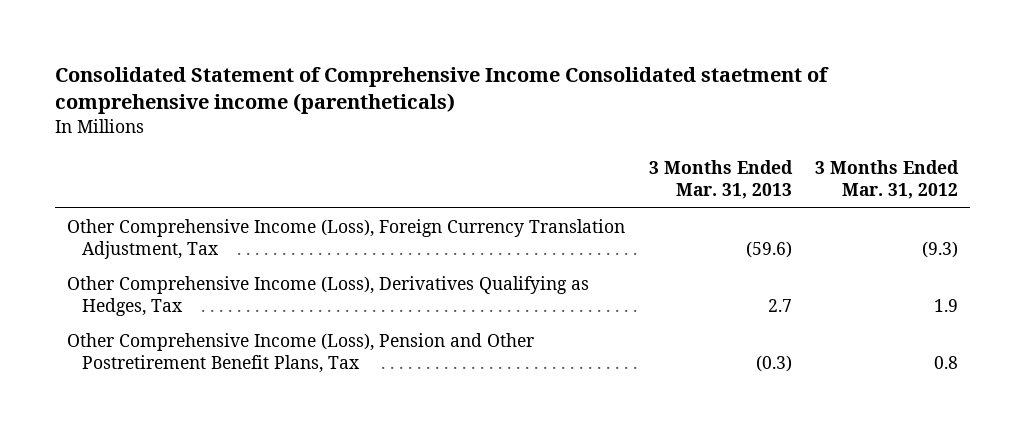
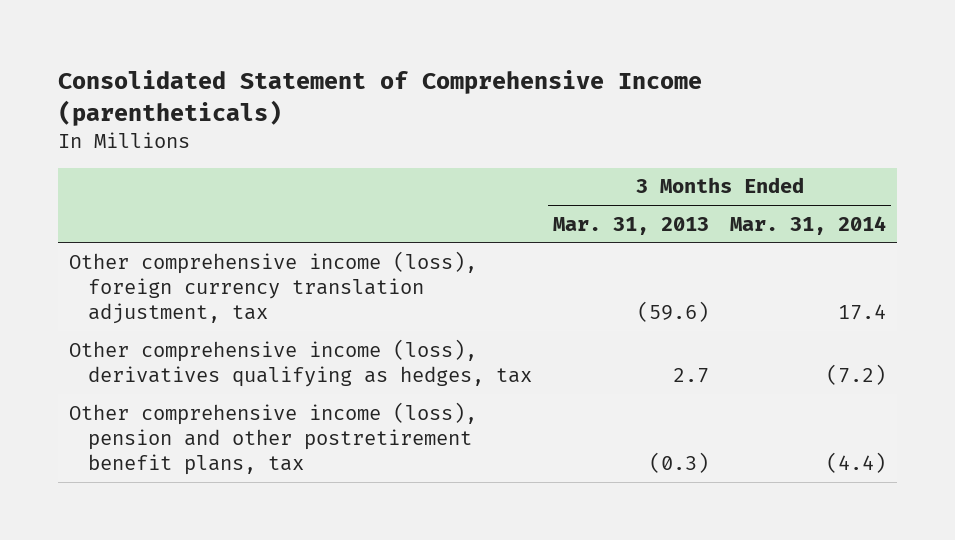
- Consolidated Statement of Comprehensive Income Consolidated staetment of comprehensive income (parentheticals)
+ Consolidated Statement of Comprehensive Income (parentheticals)
- | 3 Months Ended Mar. 31, 2013 | 3 Months Ended Mar. 31, 2012
+ | 3 Months Ended Mar. 31, 2013 | 3 Months Ended Mar. 31, 2014
- Other Comprehensive Income (Loss), Foreign Currency Translation Adjustment, Tax | (59.6) | (9.3)
- Other Comprehensive Income (Loss), Derivatives Qualifying as Hedges, Tax | 2.7 | 1.9
- Other Comprehensive Income (Loss), Pension and Other Postretirement Benefit Plans, Tax | (0.3) | 0.8
+ Other comprehensive income (loss), foreign currency translation adjustment, tax | (59.6) | 17.4
+ Other comprehensive income (loss), derivatives qualifying as hedges, tax | 2.7 | (7.2)
+ Other comprehensive income (loss), pension and other postretirement benefit plans, tax | (0.3) | (4.4)

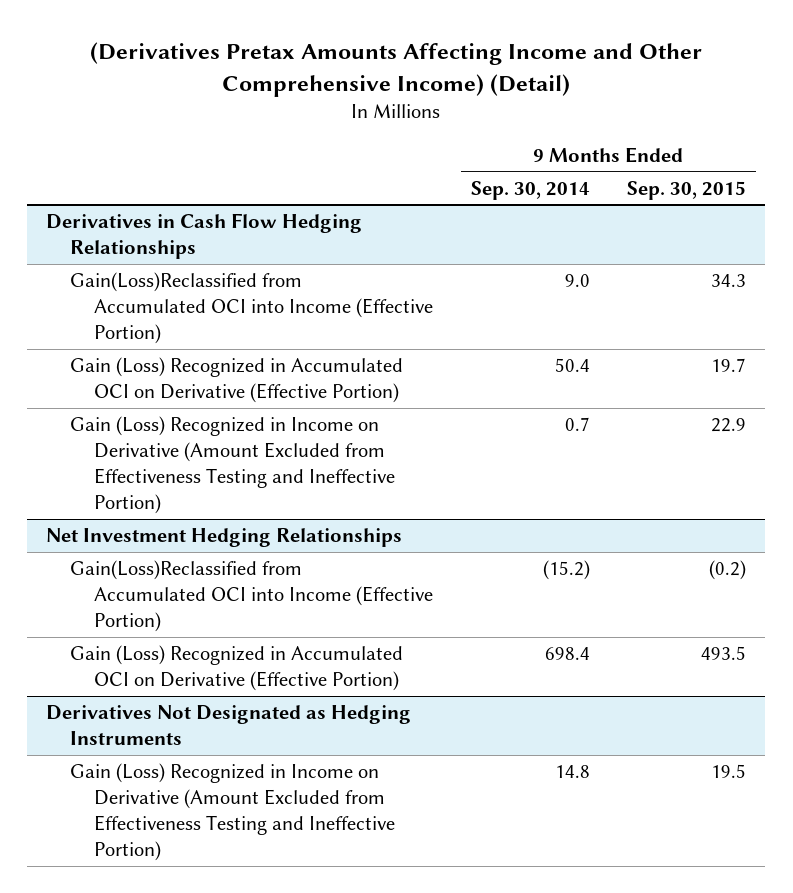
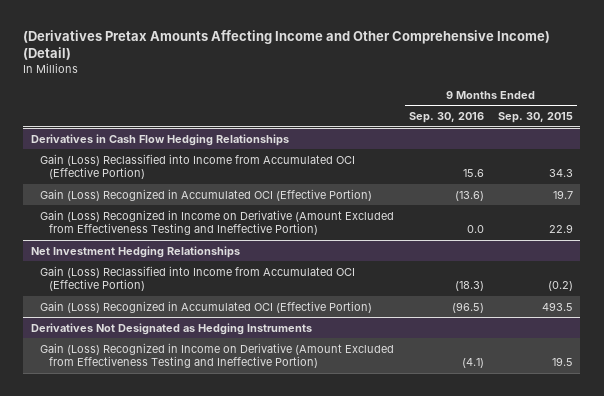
- | 9 Months Ended Sep. 30, 2014 | 9 Months Ended Sep. 30, 2015
+ | 9 Months Ended Sep. 30, 2016 | 9 Months Ended Sep. 30, 2015
@ Derivatives in Cash Flow Hedging Relationships
- Gain(Loss)Reclassified from Accumulated OCI into Income (Effective Portion) | 9.0 | 34.3
- Gain (Loss) Recognized in Accumulated OCI on Derivative (Effective Portion) | 50.4 | 19.7
+ Gain (Loss) Reclassified into Income from Accumulated OCI (Effective Portion) | 15.6 | 34.3
+ Gain (Loss) Recognized in Accumulated OCI (Effective Portion) | (13.6) | 19.7
@ Net Investment Hedging Relationships
- Gain(Loss)Reclassified from Accumulated OCI into Income (Effective Portion) | (15.2) | (0.2)
- Gain (Loss) Recognized in Accumulated OCI on Derivative (Effective Portion) | 698.4 | 493.5
+ Gain (Loss) Reclassified into Income from Accumulated OCI (Effective Portion) | (18.3) | (0.2)
+ Gain (Loss) Recognized in Accumulated OCI (Effective Portion) | (96.5) | 493.5

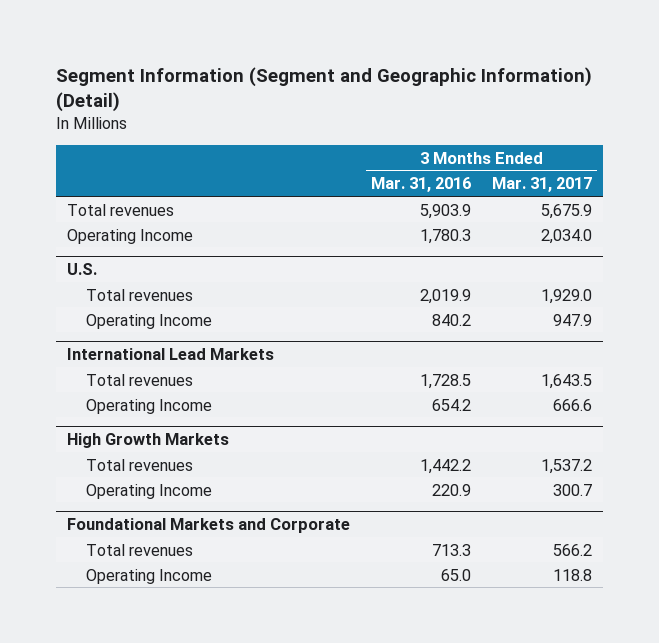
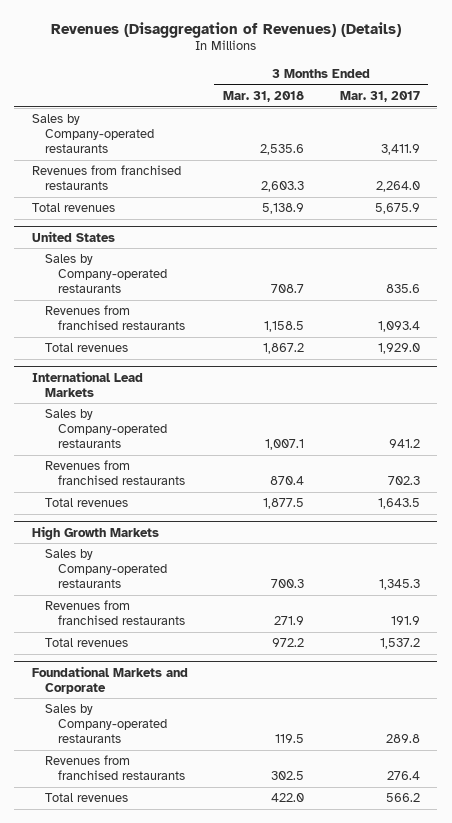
- Segment Information (Segment and Geographic Information) (Detail)
+ Revenues (Disaggregation of Revenues) (Details)
- | 3 Months Ended Mar. 31, 2016 | 3 Months Ended Mar. 31, 2017
+ | 3 Months Ended Mar. 31, 2018 | 3 Months Ended Mar. 31, 2017
+ Sales by Company-operated restaurants | 2,535.6 | 3,411.9
+ Revenues from franchised restaurants | 2,603.3 | 2,264.0
- Operating Income | 1,780.3 | 2,034.0
- U.S.
+ United States
+ Sales by Company-operated restaurants | 708.7 | 835.6
+ Revenues from franchised restaurants | 1,158.5 | 1,093.4
- Operating Income | 840.2 | 947.9
@ International Lead Markets
+ Sales by Company-operated restaurants | 1,007.1 | 941.2
+ Revenues from franchised restaurants | 870.4 | 702.3
- Operating Income | 654.2 | 666.6
@ High Growth Markets
+ Sales by Company-operated restaurants | 700.3 | 1,345.3
+ Revenues from franchised restaurants | 271.9 | 191.9
- Operating Income | 220.9 | 300.7
@ Foundational Markets and Corporate
+ Sales by Company-operated restaurants | 119.5 | 289.8
+ Revenues from franchised restaurants | 302.5 | 276.4
- Operating Income | 65.0 | 118.8

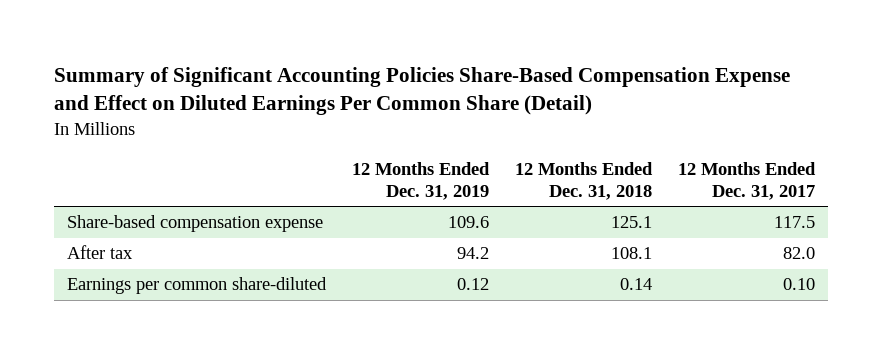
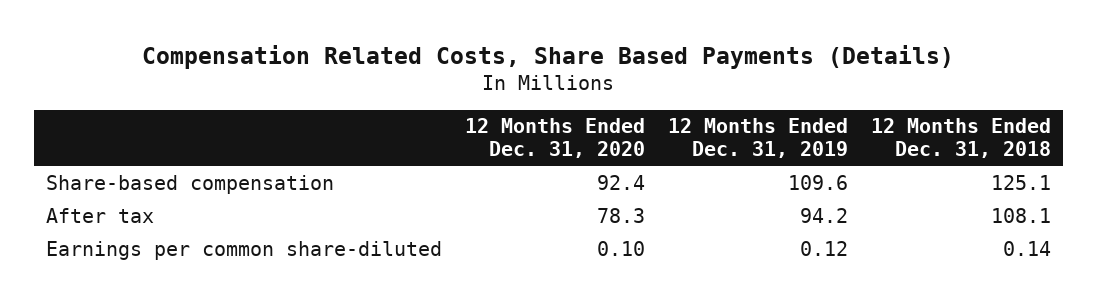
- Summary of Significant Accounting Policies Share-Based Compensation Expense and Effect on Diluted Earnings Per Common Share (Detail)
+ Compensation Related Costs, Share Based Payments (Details)
- | 12 Months Ended Dec. 31, 2019 | 12 Months Ended Dec. 31, 2018 | 12 Months Ended Dec. 31, 2017
+ | 12 Months Ended Dec. 31, 2020 | 12 Months Ended Dec. 31, 2019 | 12 Months Ended Dec. 31, 2018
- Share-based compensation expense | 109.6 | 125.1 | 117.5
+ Share-based compensation | 92.4 | 109.6 | 125.1

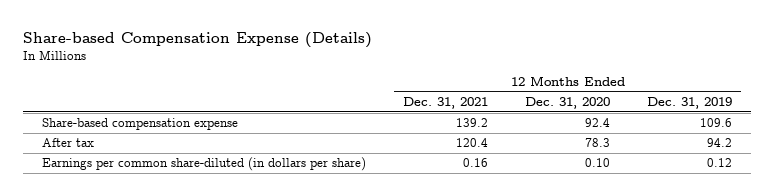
- Compensation Related Costs, Share Based Payments (Details)
+ Share-based Compensation Expense (Details)
- | 12 Months Ended Dec. 31, 2020 | 12 Months Ended Dec. 31, 2019 | 12 Months Ended Dec. 31, 2018
+ | 12 Months Ended Dec. 31, 2021 | 12 Months Ended Dec. 31, 2020 | 12 Months Ended Dec. 31, 2019
- Share-based compensation | 92.4 | 109.6 | 125.1
+ Share-based compensation expense | 139.2 | 92.4 | 109.6
- Earnings per common share-diluted | 0.10 | 0.12 | 0.14
+ Earnings per common share-diluted (in dollars per share) | 0.16 | 0.10 | 0.12

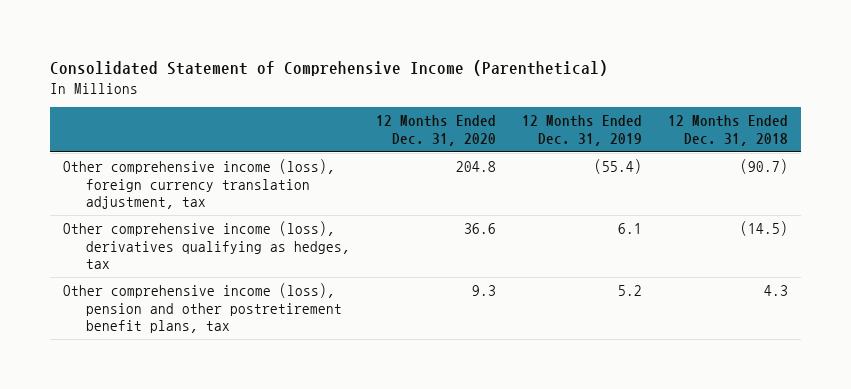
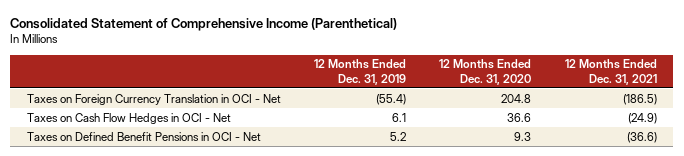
- | 12 Months Ended Dec. 31, 2020 | 12 Months Ended Dec. 31, 2019 | 12 Months Ended Dec. 31, 2018
+ | 12 Months Ended Dec. 31, 2019 | 12 Months Ended Dec. 31, 2020 | 12 Months Ended Dec. 31, 2021
- Other comprehensive income (loss), foreign currency translation adjustment, tax | 204.8 | (55.4) | (90.7)
- Other comprehensive income (loss), derivatives qualifying as hedges, tax | 36.6 | 6.1 | (14.5)
- Other comprehensive income (loss), pension and other postretirement benefit plans, tax | 9.3 | 5.2 | 4.3
+ Taxes on Foreign Currency Translation in OCI - Net | (55.4) | 204.8 | (186.5)
+ Taxes on Cash Flow Hedges in OCI - Net | 6.1 | 36.6 | (24.9)
+ Taxes on Defined Benefit Pensions in OCI - Net | 5.2 | 9.3 | (36.6)

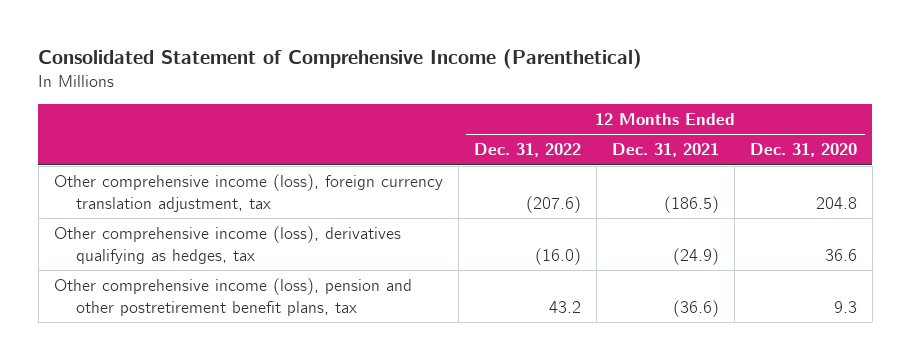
- | 12 Months Ended Dec. 31, 2019 | 12 Months Ended Dec. 31, 2020 | 12 Months Ended Dec. 31, 2021
+ | 12 Months Ended Dec. 31, 2022 | 12 Months Ended Dec. 31, 2021 | 12 Months Ended Dec. 31, 2020
- Taxes on Foreign Currency Translation in OCI - Net | (55.4) | 204.8 | (186.5)
- Taxes on Cash Flow Hedges in OCI - Net | 6.1 | 36.6 | (24.9)
- Taxes on Defined Benefit Pensions in OCI - Net | 5.2 | 9.3 | (36.6)
+ Other comprehensive income (loss), foreign currency translation adjustment, tax | (207.6) | (186.5) | 204.8
+ Other comprehensive income (loss), derivatives qualifying as hedges, tax | (16.0) | (24.9) | 36.6
+ Other comprehensive income (loss), pension and other postretirement benefit plans, tax | 43.2 | (36.6) | 9.3

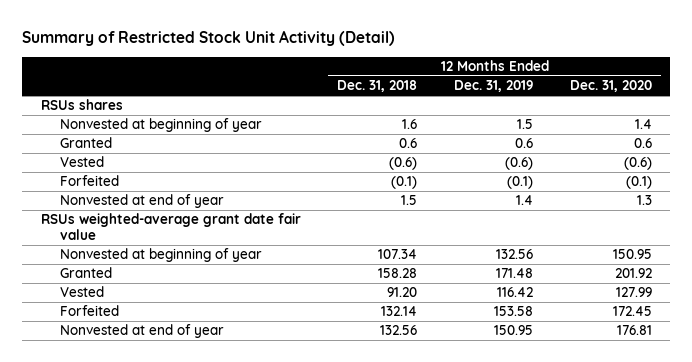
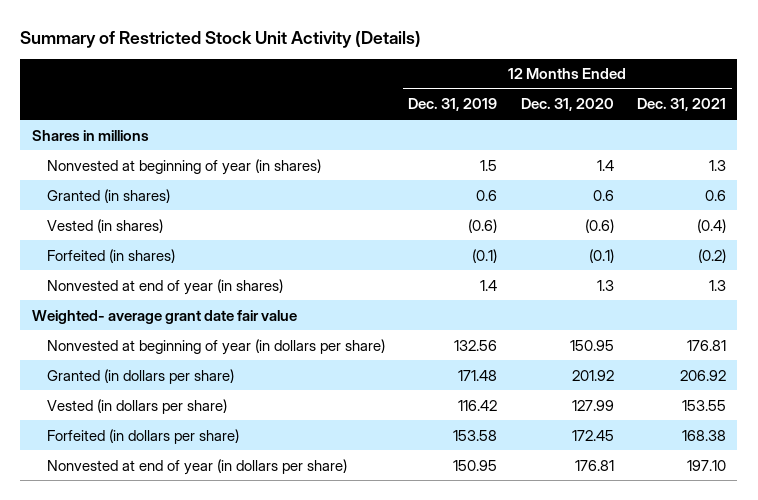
- Summary of Restricted Stock Unit Activity (Detail)
+ Summary of Restricted Stock Unit Activity (Details)
- | 12 Months Ended Dec. 31, 2018 | 12 Months Ended Dec. 31, 2019 | 12 Months Ended Dec. 31, 2020
+ | 12 Months Ended Dec. 31, 2019 | 12 Months Ended Dec. 31, 2020 | 12 Months Ended Dec. 31, 2021
- RSUs shares
- Nonvested at beginning of year | 1.6 | 1.5 | 1.4
- Granted | 0.6 | 0.6 | 0.6
- Vested | (0.6) | (0.6) | (0.6)
- Forfeited | (0.1) | (0.1) | (0.1)
- Nonvested at end of year | 1.5 | 1.4 | 1.3
- RSUs weighted-average grant date fair value
- Nonvested at beginning of year | 107.34 | 132.56 | 150.95
- Granted | 158.28 | 171.48 | 201.92
- Vested | 91.20 | 116.42 | 127.99
- Forfeited | 132.14 | 153.58 | 172.45
- Nonvested at end of year | 132.56 | 150.95 | 176.81
+ Shares in millions
+ Nonvested at beginning of year (in shares) | 1.5 | 1.4 | 1.3
+ Granted (in shares) | 0.6 | 0.6 | 0.6
+ Vested (in shares) | (0.6) | (0.6) | (0.4)
+ Forfeited (in shares) | (0.1) | (0.1) | (0.2)
+ Nonvested at end of year (in shares) | 1.4 | 1.3 | 1.3
+ Weighted- average grant date fair value
+ Nonvested at beginning of year (in dollars per share) | 132.56 | 150.95 | 176.81
+ Granted (in dollars per share) | 171.48 | 201.92 | 206.92
+ Vested (in dollars per share) | 116.42 | 127.99 | 153.55
+ Forfeited (in dollars per share) | 153.58 | 172.45 | 168.38
+ Nonvested at end of year (in dollars per share) | 150.95 | 176.81 | 197.10

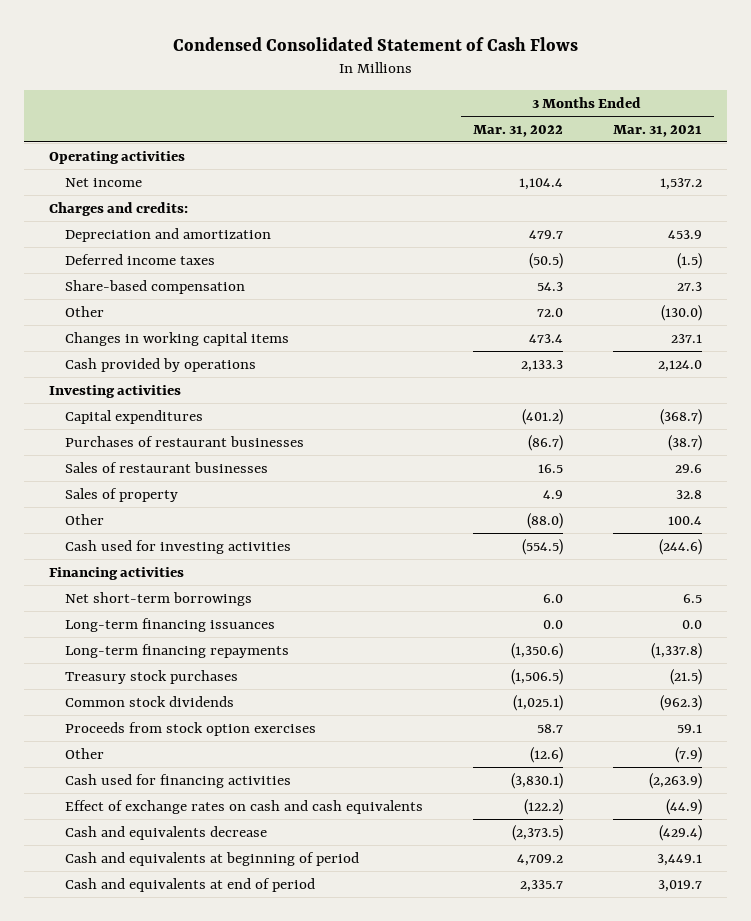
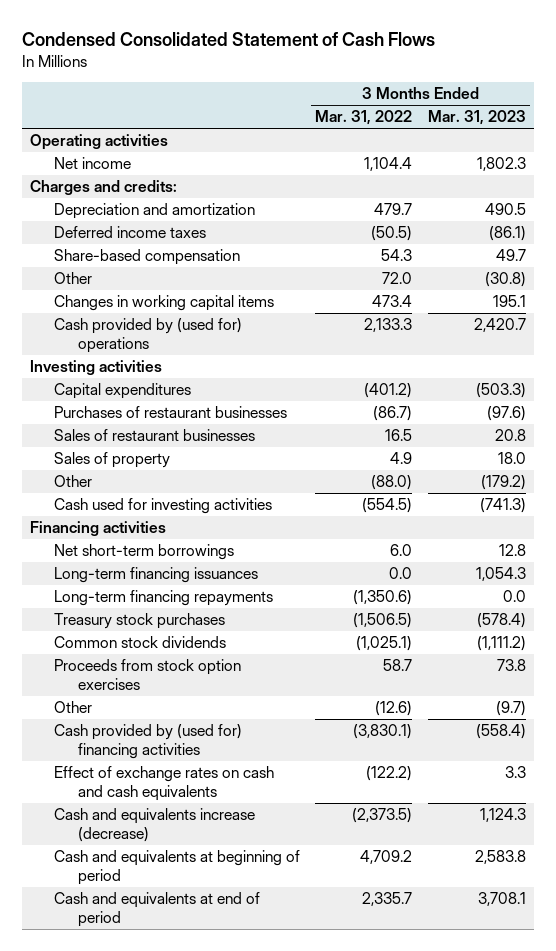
- | 3 Months Ended Mar. 31, 2022 | 3 Months Ended Mar. 31, 2021
+ | 3 Months Ended Mar. 31, 2022 | 3 Months Ended Mar. 31, 2023
- Cash provided by operations | 2,133.3 | 2,124.0
+ Cash provided by (used for) operations | 2,133.3 | 2,420.7
- Cash used for financing activities | (3,830.1) | (2,263.9)
+ Cash provided by (used for) financing activities | (3,830.1) | (558.4)
- Cash and equivalents decrease | (2,373.5) | (429.4)
+ Cash and equivalents increase (decrease) | (2,373.5) | 1,124.3

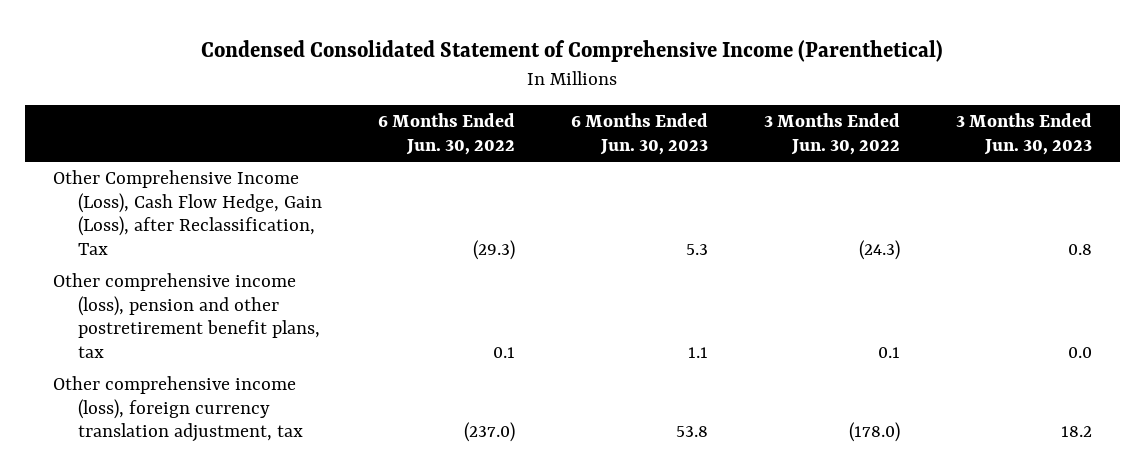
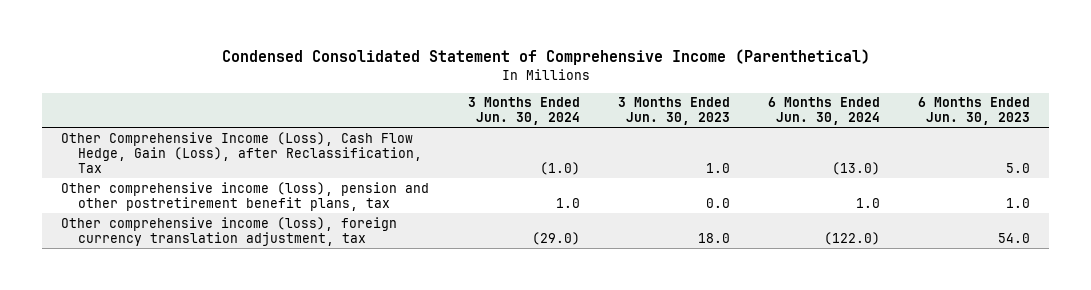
- | 6 Months Ended Jun. 30, 2022 | 6 Months Ended Jun. 30, 2023 | 3 Months Ended Jun. 30, 2022 | 3 Months Ended Jun. 30, 2023
+ | 3 Months Ended Jun. 30, 2024 | 3 Months Ended Jun. 30, 2023 | 6 Months Ended Jun. 30, 2024 | 6 Months Ended Jun. 30, 2023
- Other Comprehensive Income (Loss), Cash Flow Hedge, Gain (Loss), after Reclassification, Tax | (29.3) | 5.3 | (24.3) | 0.8
- Other comprehensive income (loss), pension and other postretirement benefit plans, tax | 0.1 | 1.1 | 0.1 | 0.0
- Other comprehensive income (loss), foreign currency translation adjustment, tax | (237.0) | 53.8 | (178.0) | 18.2
+ Other Comprehensive Income (Loss), Cash Flow Hedge, Gain (Loss), after Reclassification, Tax | (1.0) | 1.0 | (13.0) | 5.0
+ Other comprehensive income (loss), pension and other postretirement benefit plans, tax | 1.0 | 0.0 | 1.0 | 1.0
+ Other comprehensive income (loss), foreign currency translation adjustment, tax | (29.0) | 18.0 | (122.0) | 54.0

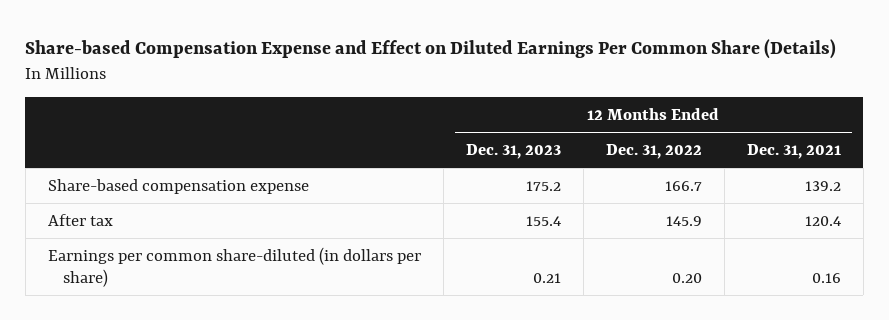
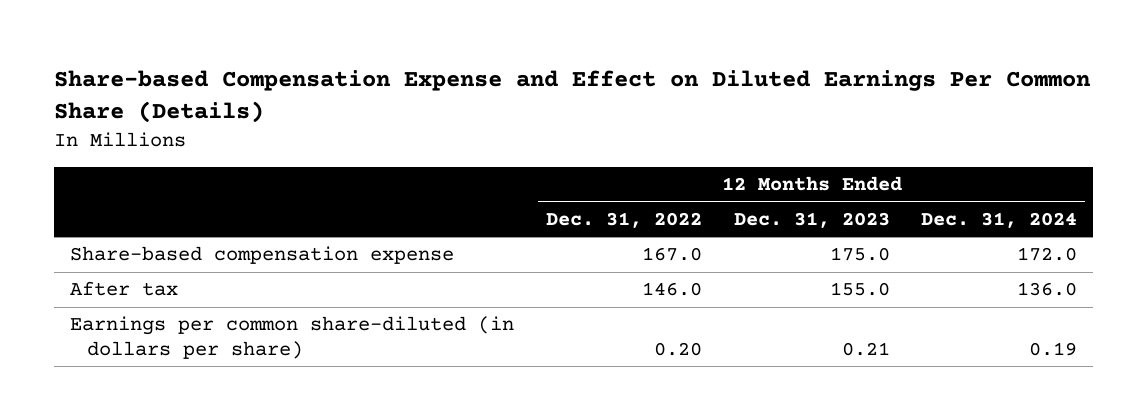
- | 12 Months Ended Dec. 31, 2023 | 12 Months Ended Dec. 31, 2022 | 12 Months Ended Dec. 31, 2021
+ | 12 Months Ended Dec. 31, 2022 | 12 Months Ended Dec. 31, 2023 | 12 Months Ended Dec. 31, 2024
- Share-based compensation expense | 175.2 | 166.7 | 139.2
- After tax | 155.4 | 145.9 | 120.4
+ Share-based compensation expense | 167.0 | 175.0 | 172.0
+ After tax | 146.0 | 155.0 | 136.0

